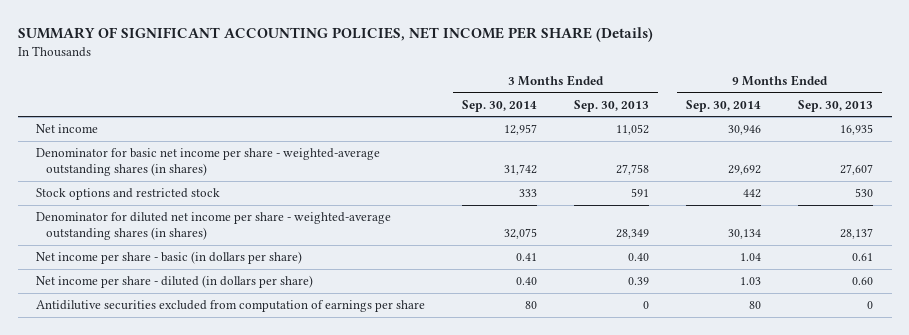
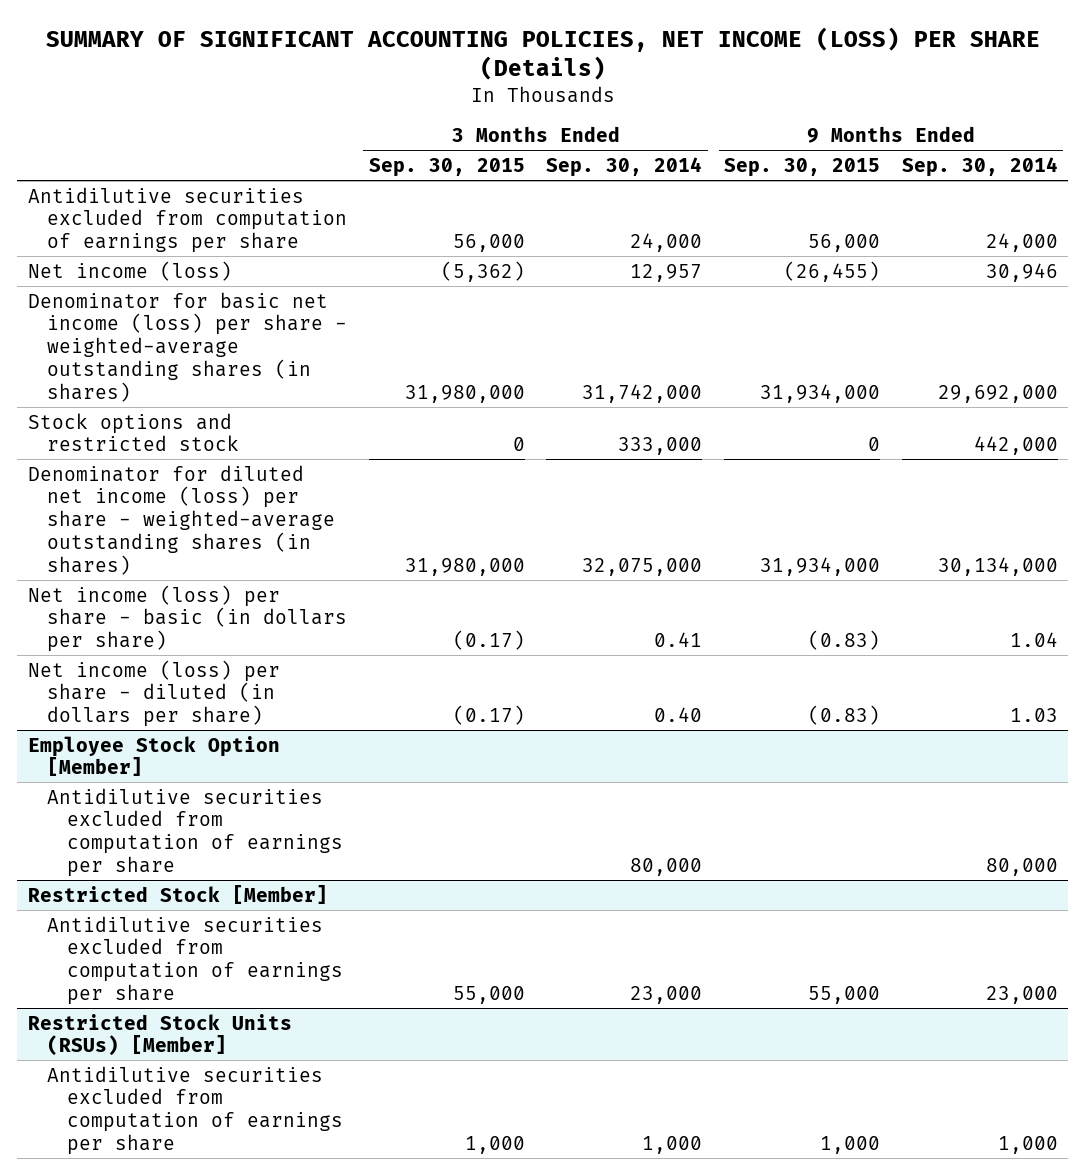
- SUMMARY OF SIGNIFICANT ACCOUNTING POLICIES, NET INCOME PER SHARE (Details)
+ SUMMARY OF SIGNIFICANT ACCOUNTING POLICIES, NET INCOME (LOSS) PER SHARE (Details)
- | 3 Months Ended Sep. 30, 2014 | 3 Months Ended Sep. 30, 2013 | 9 Months Ended Sep. 30, 2014 | 9 Months Ended Sep. 30, 2013
+ | 3 Months Ended Sep. 30, 2015 | 3 Months Ended Sep. 30, 2014 | 9 Months Ended Sep. 30, 2015 | 9 Months Ended Sep. 30, 2014
- Net income | 12,957 | 11,052 | 30,946 | 16,935
- Denominator for basic net income per share - weighted-average outstanding shares (in shares) | 31,742 | 27,758 | 29,692 | 27,607
- Stock options and restricted stock | 333 | 591 | 442 | 530
- Denominator for diluted net income per share - weighted-average outstanding shares (in shares) | 32,075 | 28,349 | 30,134 | 28,137
- Net income per share - basic (in dollars per share) | 0.41 | 0.40 | 1.04 | 0.61
- Net income per share - diluted (in dollars per share) | 0.40 | 0.39 | 1.03 | 0.60
- Antidilutive securities excluded from computation of earnings per share | 80 | 0 | 80 | 0
+ Antidilutive securities excluded from computation of earnings per share | 56,000 | 24,000 | 56,000 | 24,000
+ Net income (loss) | (5,362) | 12,957 | (26,455) | 30,946
+ Denominator for basic net income (loss) per share - weighted-average outstanding shares (in shares) | 31,980,000 | 31,742,000 | 31,934,000 | 29,692,000
+ Stock options and restricted stock | 0 | 333,000 | 0 | 442,000
+ Denominator for diluted net income (loss) per share - weighted-average outstanding shares (in shares) | 31,980,000 | 32,075,000 | 31,934,000 | 30,134,000
+ Net income (loss) per share - basic (in dollars per share) | (0.17) | 0.41 | (0.83) | 1.04
+ Net income (loss) per share - diluted (in dollars per share) | (0.17) | 0.40 | (0.83) | 1.03
+ Employee Stock Option [Member]
+ Antidilutive securities excluded from computation of earnings per share | | 80,000 | | 80,000
+ Restricted Stock [Member]
+ Antidilutive securities excluded from computation of earnings per share | 55,000 | 23,000 | 55,000 | 23,000
+ Restricted Stock Units (RSUs) [Member]
+ Antidilutive securities excluded from computation of earnings per share | 1,000 | 1,000 | 1,000 | 1,000

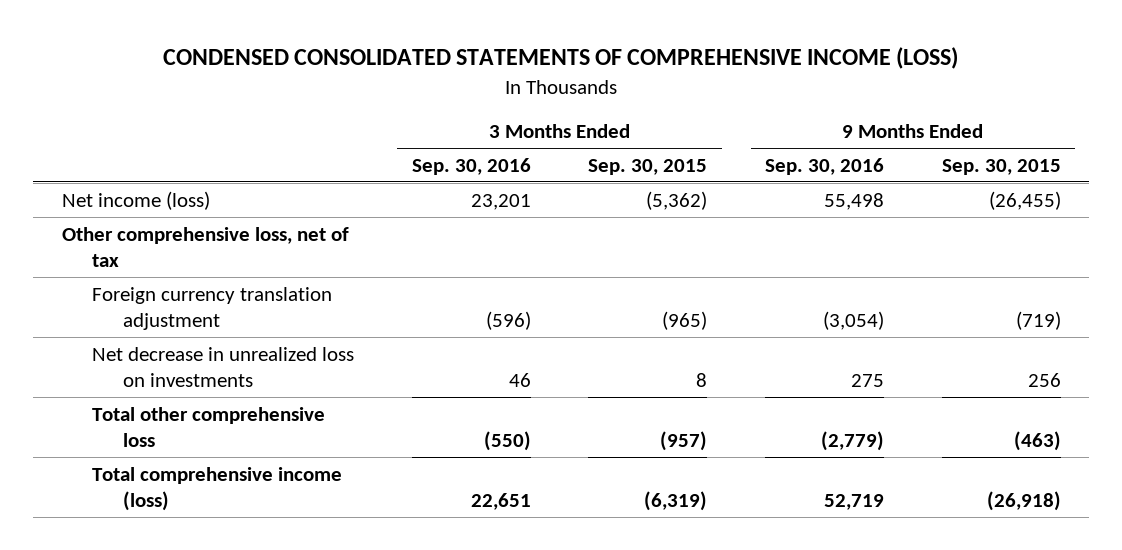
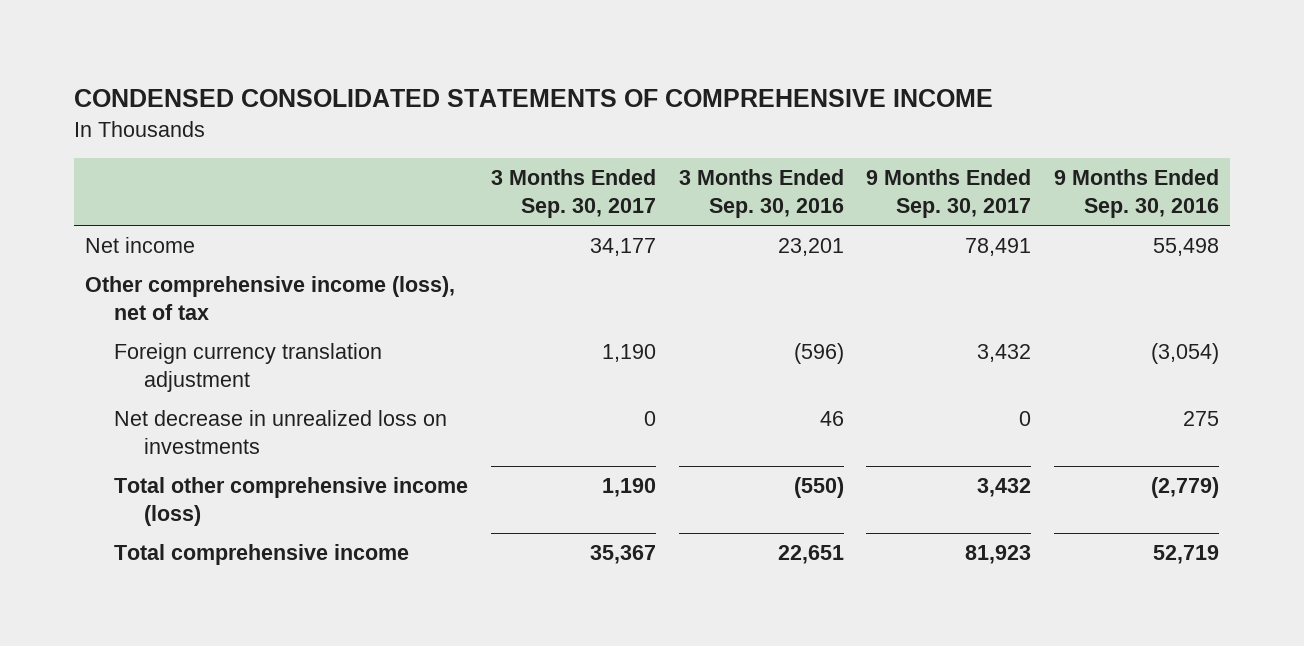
- CONDENSED CONSOLIDATED STATEMENTS OF COMPREHENSIVE INCOME (LOSS)
+ CONDENSED CONSOLIDATED STATEMENTS OF COMPREHENSIVE INCOME
- | 3 Months Ended Sep. 30, 2016 | 3 Months Ended Sep. 30, 2015 | 9 Months Ended Sep. 30, 2016 | 9 Months Ended Sep. 30, 2015
+ | 3 Months Ended Sep. 30, 2017 | 3 Months Ended Sep. 30, 2016 | 9 Months Ended Sep. 30, 2017 | 9 Months Ended Sep. 30, 2016
- Net income (loss) | 23,201 | (5,362) | 55,498 | (26,455)
- Other comprehensive loss, net of tax
+ Net income | 34,177 | 23,201 | 78,491 | 55,498
+ Other comprehensive income (loss), net of tax
- Total other comprehensive loss | (550) | (957) | (2,779) | (463)
- Total comprehensive income (loss) | 22,651 | (6,319) | 52,719 | (26,918)
+ Total other comprehensive income (loss) | 1,190 | (550) | 3,432 | (2,779)
+ Total comprehensive income | 35,367 | 22,651 | 81,923 | 52,719

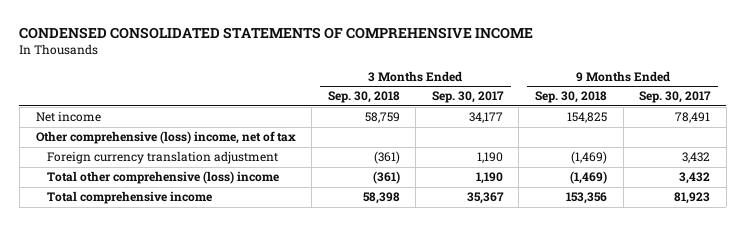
- | 3 Months Ended Sep. 30, 2017 | 3 Months Ended Sep. 30, 2016 | 9 Months Ended Sep. 30, 2017 | 9 Months Ended Sep. 30, 2016
+ | 3 Months Ended Sep. 30, 2018 | 3 Months Ended Sep. 30, 2017 | 9 Months Ended Sep. 30, 2018 | 9 Months Ended Sep. 30, 2017
- Other comprehensive income (loss), net of tax
+ Other comprehensive (loss) income, net of tax
- Net decrease in unrealized loss on investments | 0 | 46 | 0 | 275
- Total other comprehensive income (loss) | 1,190 | (550) | 3,432 | (2,779)
+ Total other comprehensive (loss) income | (361) | 1,190 | (1,469) | 3,432

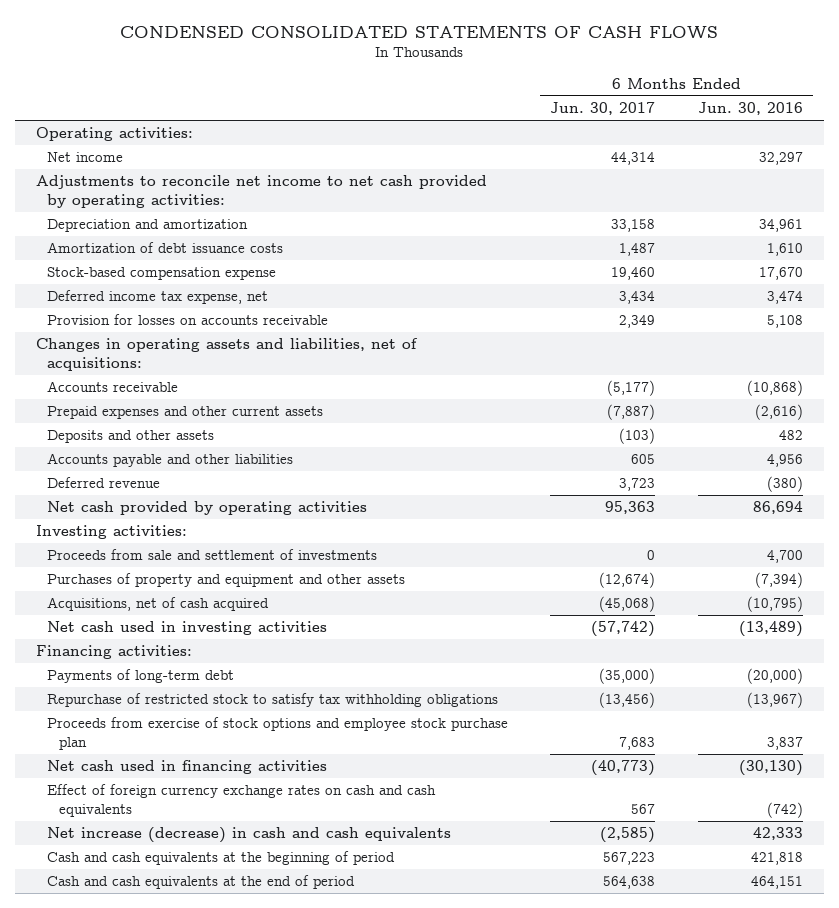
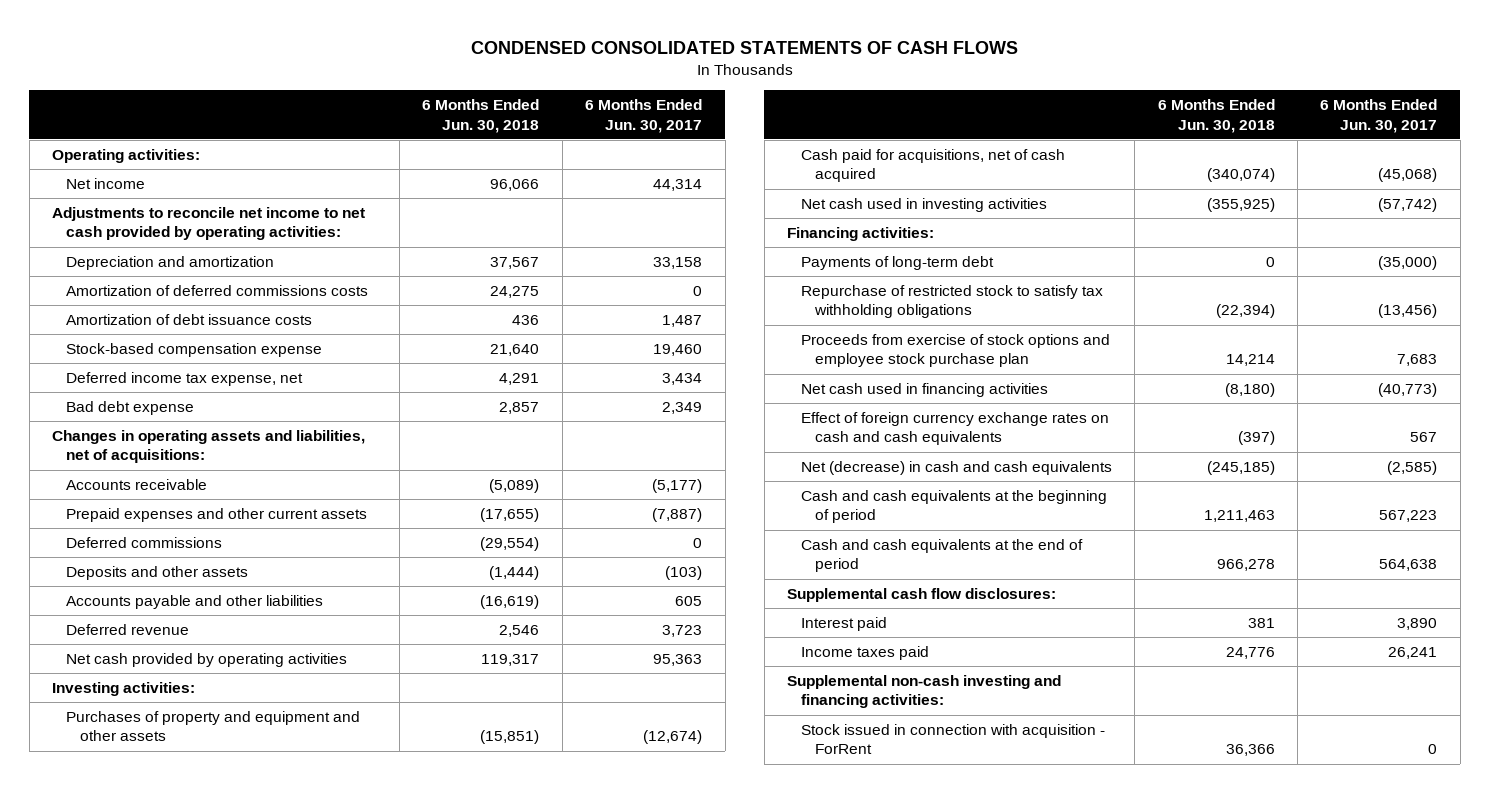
- | 6 Months Ended Jun. 30, 2017 | 6 Months Ended Jun. 30, 2016
+ | 6 Months Ended Jun. 30, 2018 | 6 Months Ended Jun. 30, 2017
+ Amortization of deferred commissions costs | 24,275 | 0
- Provision for losses on accounts receivable | 2,349 | 5,108
+ Bad debt expense | 2,857 | 2,349
+ Deferred commissions | (29,554) | 0
- Proceeds from sale and settlement of investments | 0 | 4,700
- Acquisitions, net of cash acquired | (45,068) | (10,795)
+ Cash paid for acquisitions, net of cash acquired | (340,074) | (45,068)
- Net increase (decrease) in cash and cash equivalents | (2,585) | 42,333
+ Net (decrease) in cash and cash equivalents | (245,185) | (2,585)
+ Supplemental cash flow disclosures:
+ Interest paid | 381 | 3,890
+ Income taxes paid | 24,776 | 26,241
+ Supplemental non-cash investing and financing activities:
+ Stock issued in connection with acquisition - ForRent | 36,366 | 0

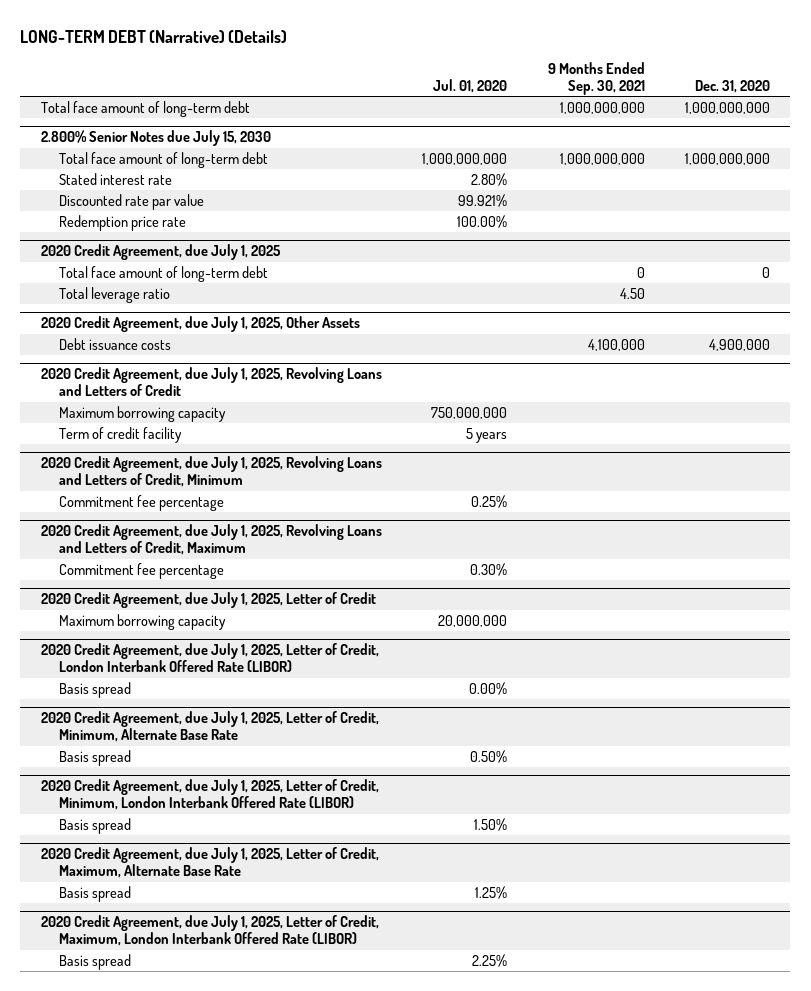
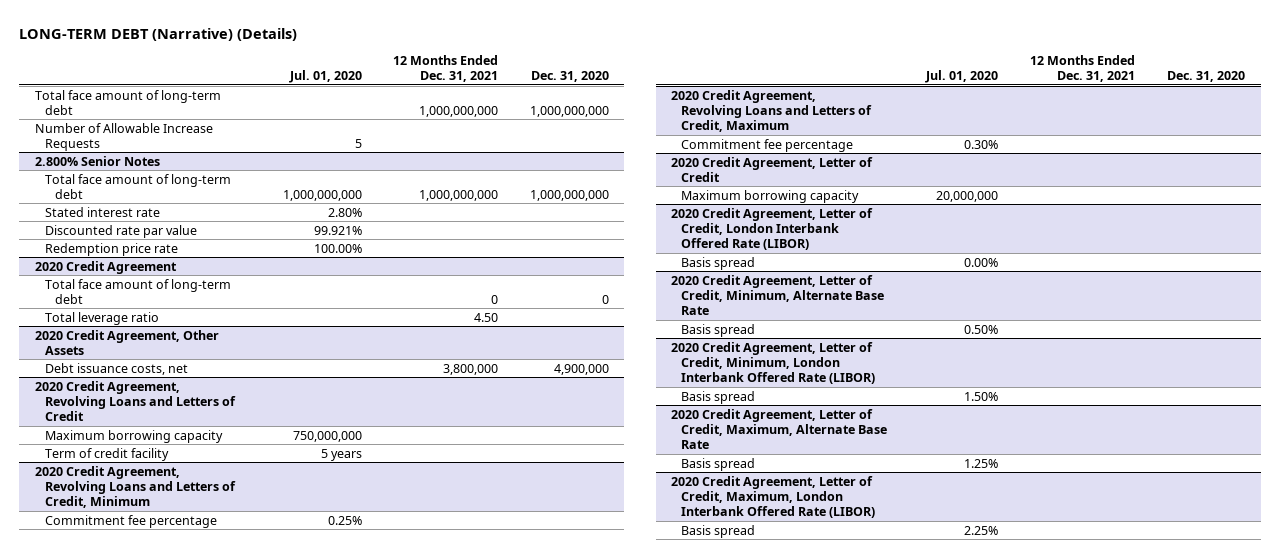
- | Jul. 01, 2020 | 9 Months Ended Sep. 30, 2021 | Dec. 31, 2020
+ | Jul. 01, 2020 | 12 Months Ended Dec. 31, 2021 | Dec. 31, 2020
- 2.800% Senior Notes due July 15, 2030
+ Number of Allowable Increase Requests | 5 | |
+ 2.800% Senior Notes
- 2020 Credit Agreement, due July 1, 2025
+ 2020 Credit Agreement
- 2020 Credit Agreement, due July 1, 2025, Other Assets
- Debt issuance costs | | 4,100,000 | 4,900,000
- 2020 Credit Agreement, due July 1, 2025, Revolving Loans and Letters of Credit
+ 2020 Credit Agreement, Other Assets
+ Debt issuance costs, net | | 3,800,000 | 4,900,000
+ 2020 Credit Agreement, Revolving Loans and Letters of Credit
- 2020 Credit Agreement, due July 1, 2025, Revolving Loans and Letters of Credit, Minimum
+ 2020 Credit Agreement, Revolving Loans and Letters of Credit, Minimum
- 2020 Credit Agreement, due July 1, 2025, Revolving Loans and Letters of Credit, Maximum
+ 2020 Credit Agreement, Revolving Loans and Letters of Credit, Maximum
- 2020 Credit Agreement, due July 1, 2025, Letter of Credit
+ 2020 Credit Agreement, Letter of Credit
- 2020 Credit Agreement, due July 1, 2025, Letter of Credit, London Interbank Offered Rate (LIBOR)
+ 2020 Credit Agreement, Letter of Credit, London Interbank Offered Rate (LIBOR)
- 2020 Credit Agreement, due July 1, 2025, Letter of Credit, Minimum, Alternate Base Rate
+ 2020 Credit Agreement, Letter of Credit, Minimum, Alternate Base Rate
- 2020 Credit Agreement, due July 1, 2025, Letter of Credit, Minimum, London Interbank Offered Rate (LIBOR)
+ 2020 Credit Agreement, Letter of Credit, Minimum, London Interbank Offered Rate (LIBOR)
- 2020 Credit Agreement, due July 1, 2025, Letter of Credit, Maximum, Alternate Base Rate
+ 2020 Credit Agreement, Letter of Credit, Maximum, Alternate Base Rate
- 2020 Credit Agreement, due July 1, 2025, Letter of Credit, Maximum, London Interbank Offered Rate (LIBOR)
+ 2020 Credit Agreement, Letter of Credit, Maximum, London Interbank Offered Rate (LIBOR)

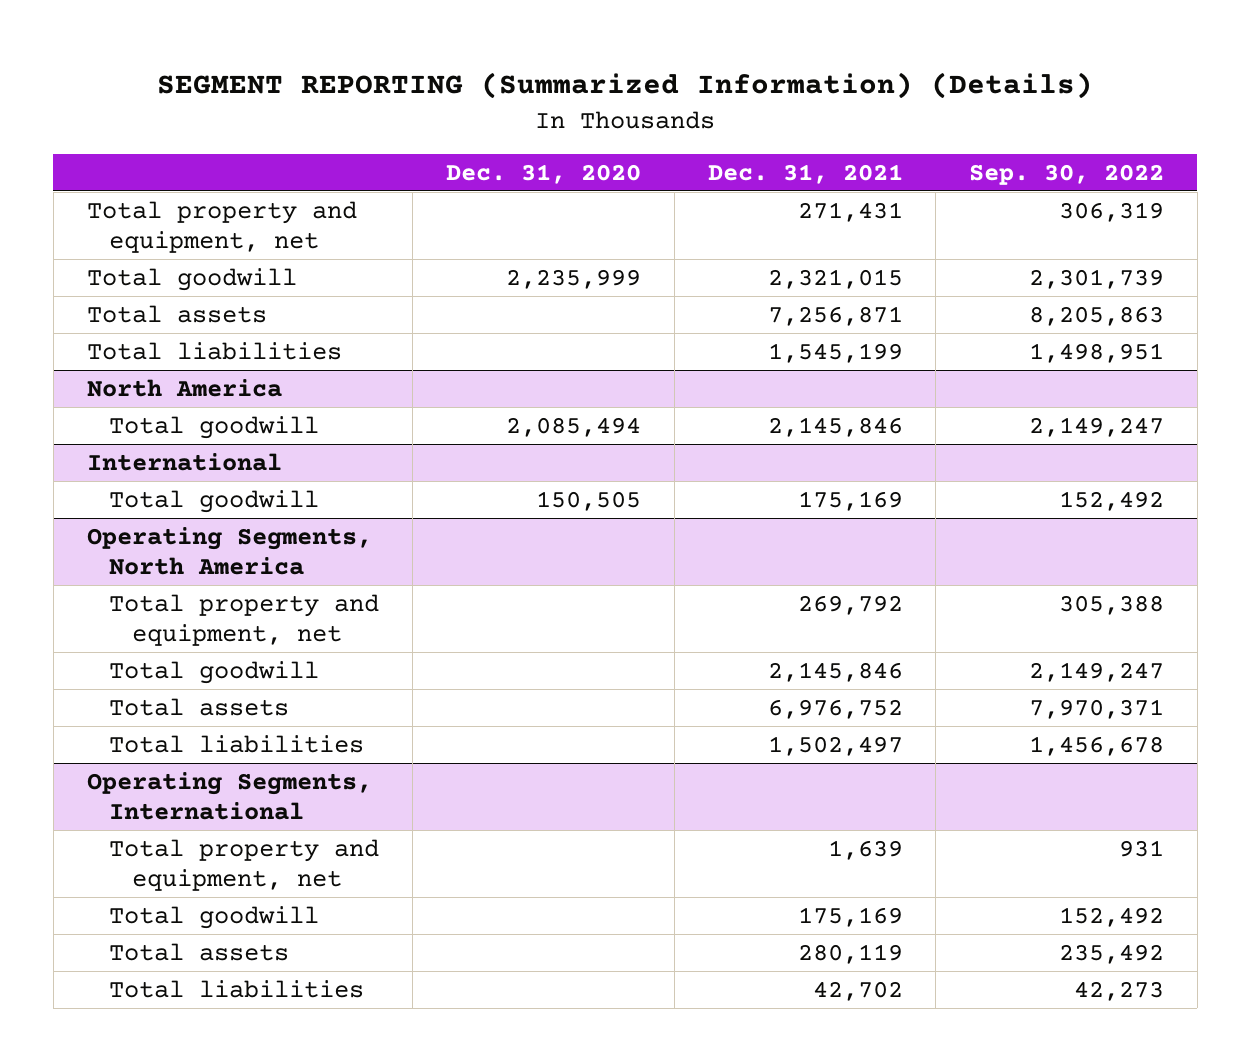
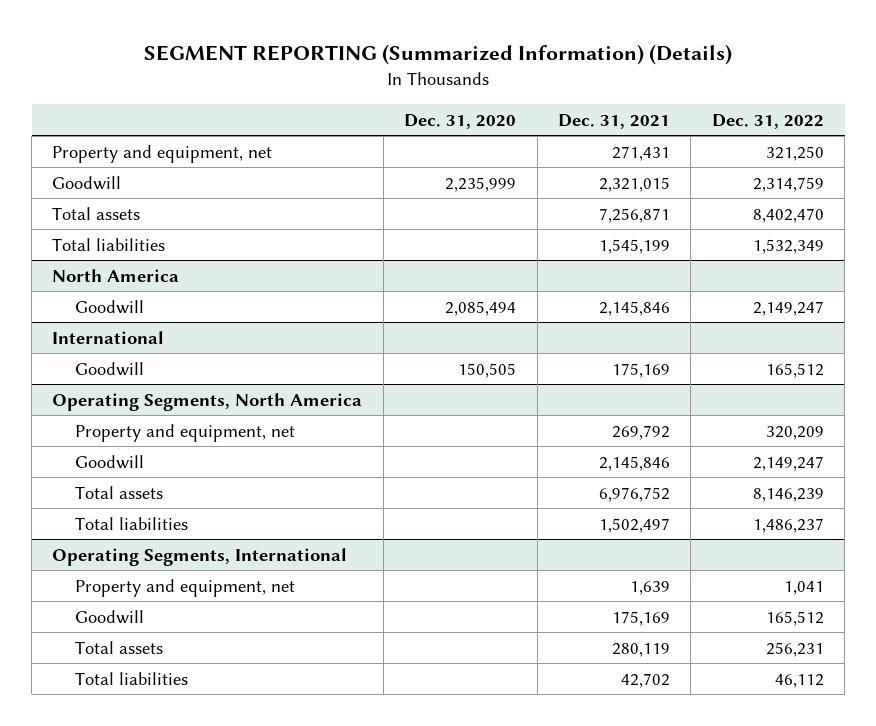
- | Dec. 31, 2020 | Dec. 31, 2021 | Sep. 30, 2022
+ | Dec. 31, 2020 | Dec. 31, 2021 | Dec. 31, 2022
- Total property and equipment, net | | 271,431 | 306,319
- Total goodwill | 2,235,999 | 2,321,015 | 2,301,739
+ Property and equipment, net | | 271,431 | 321,250
+ Goodwill | 2,235,999 | 2,321,015 | 2,314,759
@ North America
- Total goodwill | 2,085,494 | 2,145,846 | 2,149,247
+ Goodwill | 2,085,494 | 2,145,846 | 2,149,247
@ International
- Total goodwill | 150,505 | 175,169 | 152,492
+ Goodwill | 150,505 | 175,169 | 165,512
@ Operating Segments, North America
- Total property and equipment, net | | 269,792 | 305,388
- Total goodwill | | 2,145,846 | 2,149,247
+ Property and equipment, net | | 269,792 | 320,209
+ Goodwill | | 2,145,846 | 2,149,247
@ Operating Segments, International
- Total property and equipment, net | | 1,639 | 931
- Total goodwill | | 175,169 | 152,492
+ Property and equipment, net | | 1,639 | 1,041
+ Goodwill | | 175,169 | 165,512

